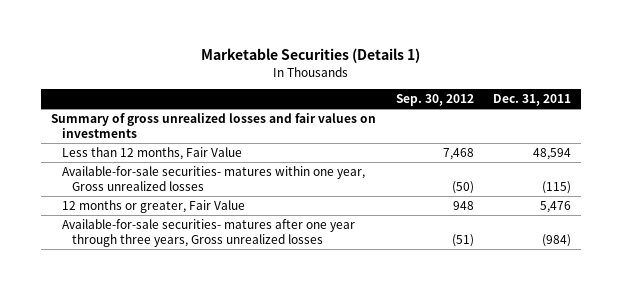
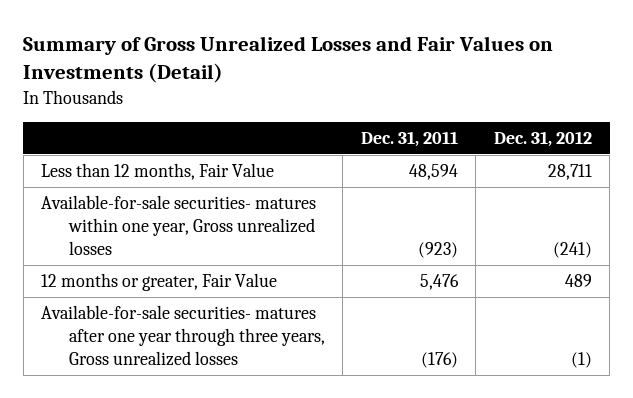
- Marketable Securities (Details 1)
+ Summary of Gross Unrealized Losses and Fair Values on Investments (Detail)
- | Sep. 30, 2012 | Dec. 31, 2011
+ | Dec. 31, 2011 | Dec. 31, 2012
- Summary of gross unrealized losses and fair values on investments
- Available-for-sale securities- matures within one year, Gross unrealized losses | (50) | (115)
+ Available-for-sale securities- matures within one year, Gross unrealized losses | (923) | (241)
- Available-for-sale securities- matures after one year through three years, Gross unrealized losses | (51) | (984)
+ Available-for-sale securities- matures after one year through three years, Gross unrealized losses | (176) | (1)

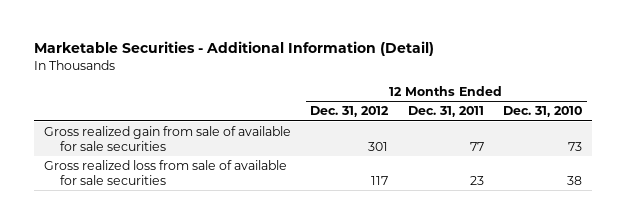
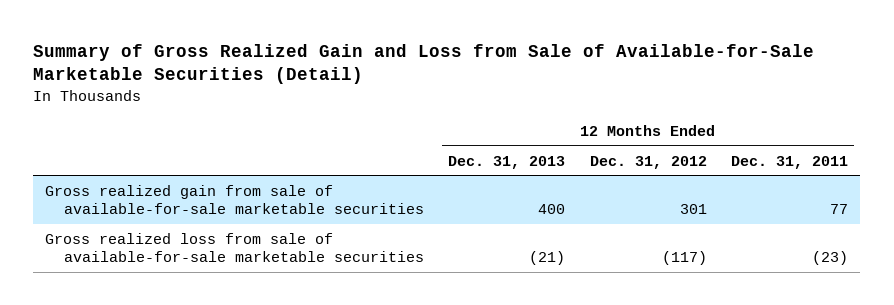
- Marketable Securities - Additional Information (Detail)
+ Summary of Gross Realized Gain and Loss from Sale of Available-for-Sale Marketable Securities (Detail)
- | 12 Months Ended Dec. 31, 2012 | 12 Months Ended Dec. 31, 2011 | 12 Months Ended Dec. 31, 2010
+ | 12 Months Ended Dec. 31, 2013 | 12 Months Ended Dec. 31, 2012 | 12 Months Ended Dec. 31, 2011
- Gross realized gain from sale of available for sale securities | 301 | 77 | 73
- Gross realized loss from sale of available for sale securities | 117 | 23 | 38
+ Gross realized gain from sale of available-for-sale marketable securities | 400 | 301 | 77
+ Gross realized loss from sale of available-for-sale marketable securities | (21) | (117) | (23)

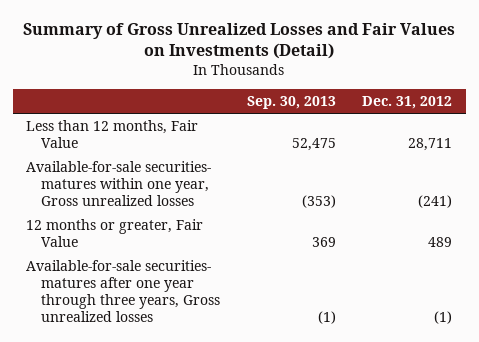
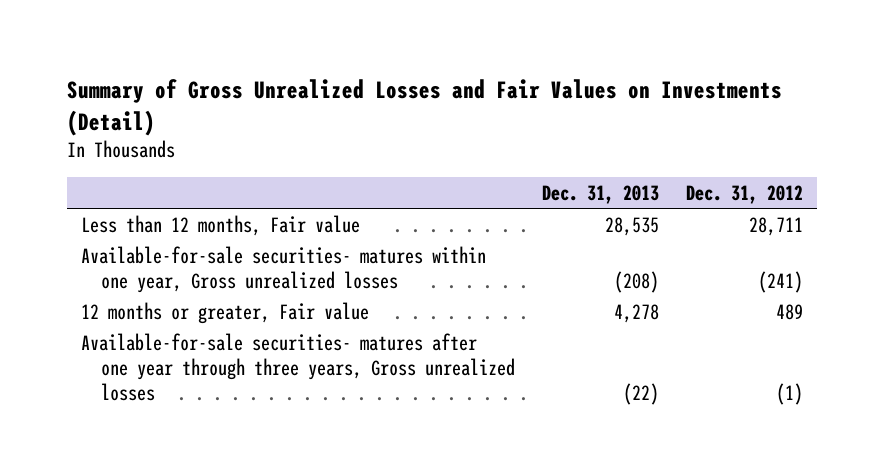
- | Sep. 30, 2013 | Dec. 31, 2012
+ | Dec. 31, 2013 | Dec. 31, 2012
- Less than 12 months, Fair Value | 52,475 | 28,711
+ Less than 12 months, Fair value | 28,535 | 28,711
- 12 months or greater, Fair Value | 369 | 489
+ 12 months or greater, Fair value | 4,278 | 489

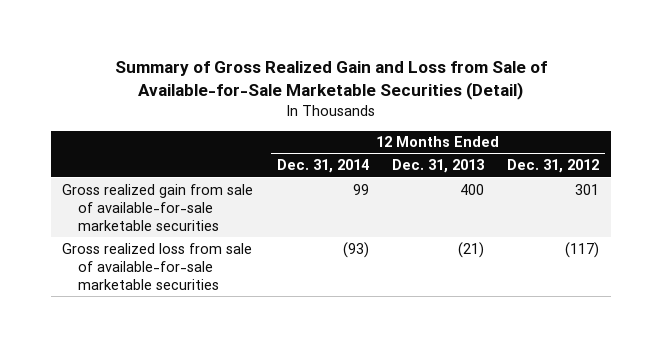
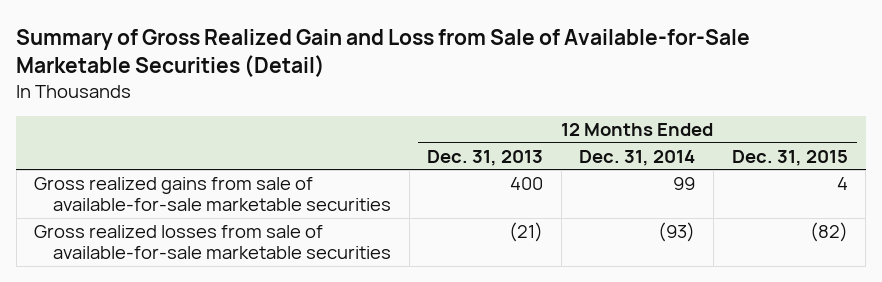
- | 12 Months Ended Dec. 31, 2014 | 12 Months Ended Dec. 31, 2013 | 12 Months Ended Dec. 31, 2012
+ | 12 Months Ended Dec. 31, 2013 | 12 Months Ended Dec. 31, 2014 | 12 Months Ended Dec. 31, 2015
- Gross realized gain from sale of available-for-sale marketable securities | 99 | 400 | 301
- Gross realized loss from sale of available-for-sale marketable securities | (93) | (21) | (117)
+ Gross realized gains from sale of available-for-sale marketable securities | 400 | 99 | 4
+ Gross realized losses from sale of available-for-sale marketable securities | (21) | (93) | (82)

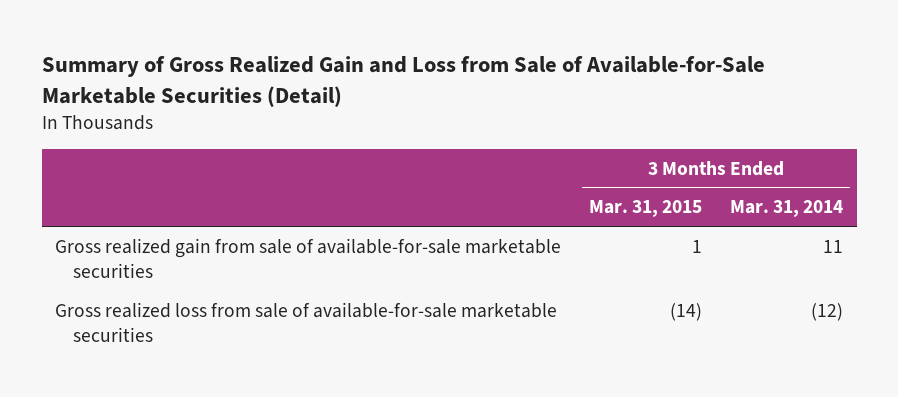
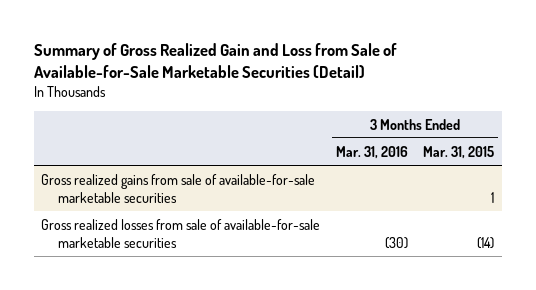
- | 3 Months Ended Mar. 31, 2015 | 3 Months Ended Mar. 31, 2014
+ | 3 Months Ended Mar. 31, 2016 | 3 Months Ended Mar. 31, 2015
- Gross realized gain from sale of available-for-sale marketable securities | 1 | 11
- Gross realized loss from sale of available-for-sale marketable securities | (14) | (12)
+ Gross realized gains from sale of available-for-sale marketable securities | | 1
+ Gross realized losses from sale of available-for-sale marketable securities | (30) | (14)

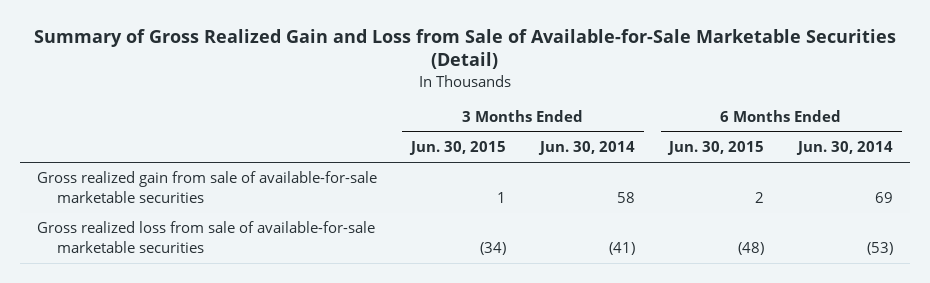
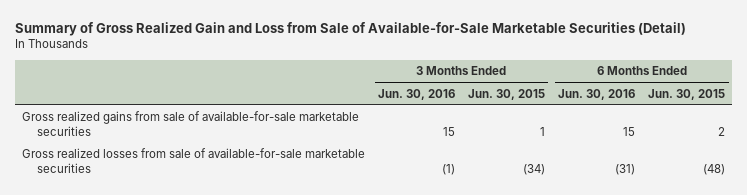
- | 3 Months Ended Jun. 30, 2015 | 3 Months Ended Jun. 30, 2014 | 6 Months Ended Jun. 30, 2015 | 6 Months Ended Jun. 30, 2014
+ | 3 Months Ended Jun. 30, 2016 | 3 Months Ended Jun. 30, 2015 | 6 Months Ended Jun. 30, 2016 | 6 Months Ended Jun. 30, 2015
- Gross realized gain from sale of available-for-sale marketable securities | 1 | 58 | 2 | 69
- Gross realized loss from sale of available-for-sale marketable securities | (34) | (41) | (48) | (53)
+ Gross realized gains from sale of available-for-sale marketable securities | 15 | 1 | 15 | 2
+ Gross realized losses from sale of available-for-sale marketable securities | (1) | (34) | (31) | (48)

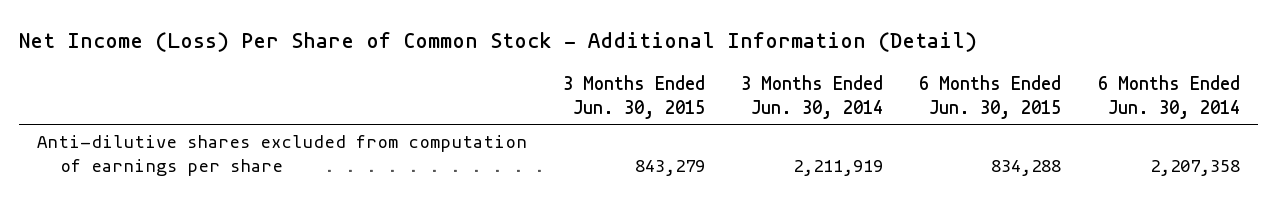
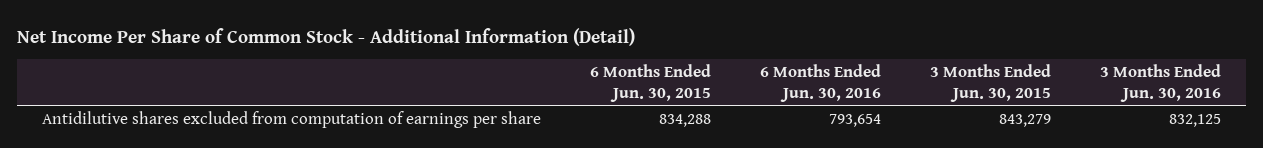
- Net Income (Loss) Per Share of Common Stock - Additional Information (Detail)
+ Net Income Per Share of Common Stock - Additional Information (Detail)
- | 3 Months Ended Jun. 30, 2015 | 3 Months Ended Jun. 30, 2014 | 6 Months Ended Jun. 30, 2015 | 6 Months Ended Jun. 30, 2014
+ | 6 Months Ended Jun. 30, 2015 | 6 Months Ended Jun. 30, 2016 | 3 Months Ended Jun. 30, 2015 | 3 Months Ended Jun. 30, 2016
- Anti-dilutive shares excluded from computation of earnings per share | 843,279 | 2,211,919 | 834,288 | 2,207,358
+ Antidilutive shares excluded from computation of earnings per share | 834,288 | 793,654 | 843,279 | 832,125

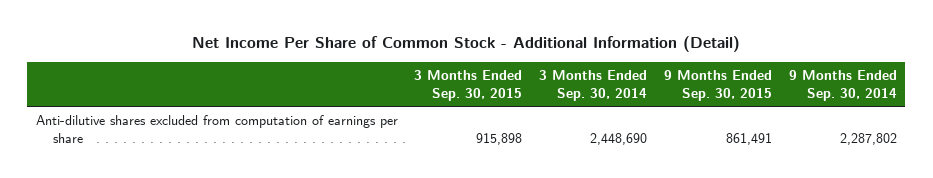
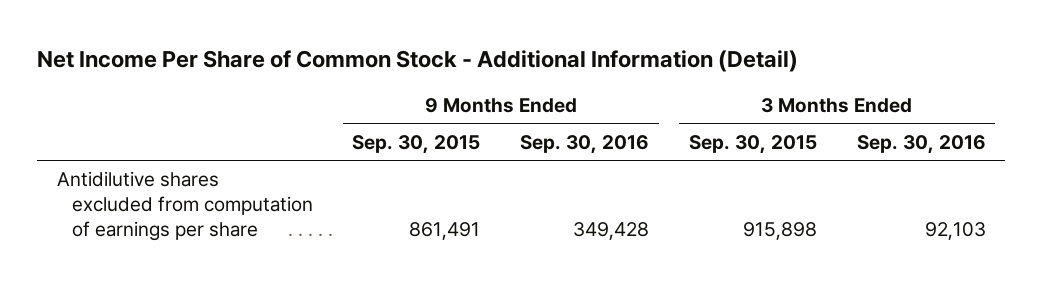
- | 3 Months Ended Sep. 30, 2015 | 3 Months Ended Sep. 30, 2014 | 9 Months Ended Sep. 30, 2015 | 9 Months Ended Sep. 30, 2014
+ | 9 Months Ended Sep. 30, 2015 | 9 Months Ended Sep. 30, 2016 | 3 Months Ended Sep. 30, 2015 | 3 Months Ended Sep. 30, 2016
- Anti-dilutive shares excluded from computation of earnings per share | 915,898 | 2,448,690 | 861,491 | 2,287,802
+ Antidilutive shares excluded from computation of earnings per share | 861,491 | 349,428 | 915,898 | 92,103

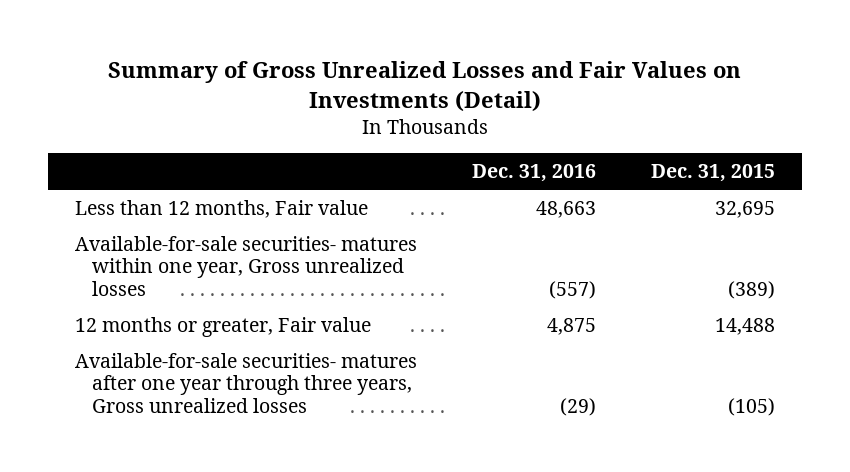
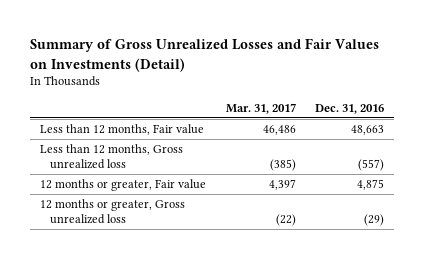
- | Dec. 31, 2016 | Dec. 31, 2015
+ | Mar. 31, 2017 | Dec. 31, 2016
- Available-for-sale securities- matures within one year, Gross unrealized losses | (557) | (389)
+ Less than 12 months, Gross unrealized loss | (385) | (557)
- Available-for-sale securities- matures after one year through three years, Gross unrealized losses | (29) | (105)
+ 12 months or greater, Gross unrealized loss | (22) | (29)

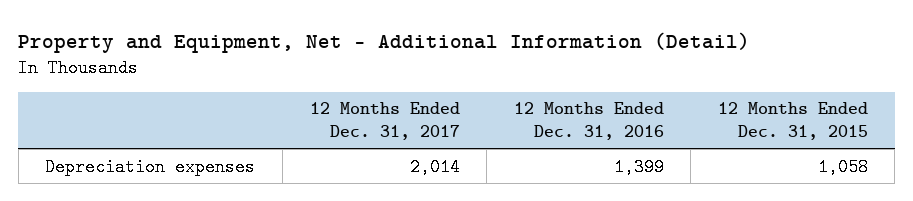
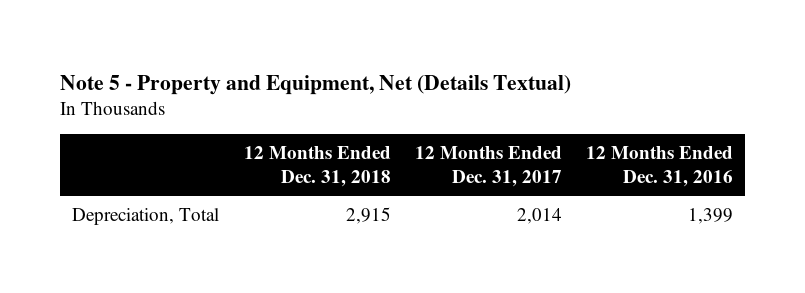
- Property and Equipment, Net - Additional Information (Detail)
+ Note 5 - Property and Equipment, Net (Details Textual)
- | 12 Months Ended Dec. 31, 2017 | 12 Months Ended Dec. 31, 2016 | 12 Months Ended Dec. 31, 2015
+ | 12 Months Ended Dec. 31, 2018 | 12 Months Ended Dec. 31, 2017 | 12 Months Ended Dec. 31, 2016
- Depreciation expenses | 2,014 | 1,399 | 1,058
+ Depreciation, Total | 2,915 | 2,014 | 1,399

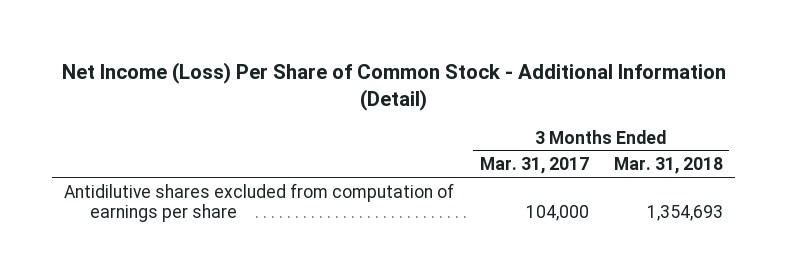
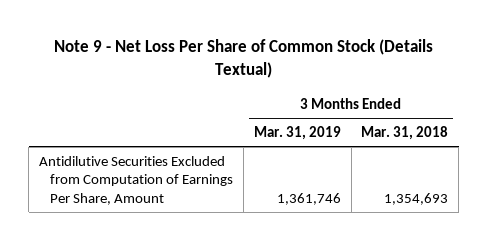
- Net Income (Loss) Per Share of Common Stock - Additional Information (Detail)
+ Note 9 - Net Loss Per Share of Common Stock (Details Textual)
- | 3 Months Ended Mar. 31, 2017 | 3 Months Ended Mar. 31, 2018
+ | 3 Months Ended Mar. 31, 2019 | 3 Months Ended Mar. 31, 2018
- Antidilutive shares excluded from computation of earnings per share | 104,000 | 1,354,693
+ Antidilutive Securities Excluded from Computation of Earnings Per Share, Amount | 1,361,746 | 1,354,693

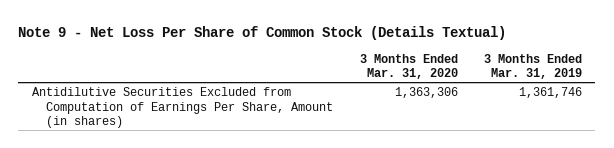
- | 3 Months Ended Mar. 31, 2019 | 3 Months Ended Mar. 31, 2018
+ | 3 Months Ended Mar. 31, 2020 | 3 Months Ended Mar. 31, 2019
- Antidilutive Securities Excluded from Computation of Earnings Per Share, Amount | 1,361,746 | 1,354,693
+ Antidilutive Securities Excluded from Computation of Earnings Per Share, Amount (in shares) | 1,363,306 | 1,361,746

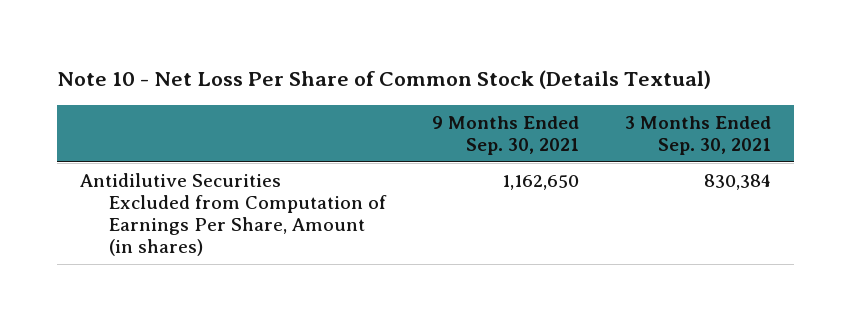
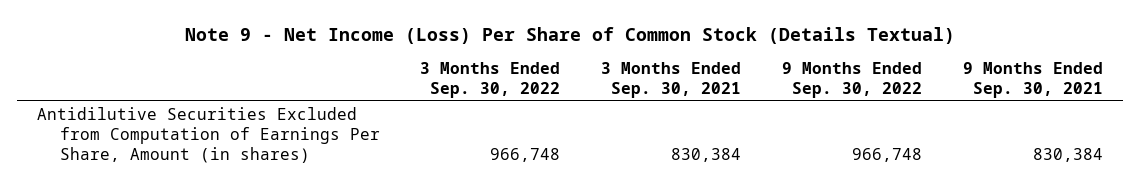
- Note 10 - Net Loss Per Share of Common Stock (Details Textual)
+ Note 9 - Net Income (Loss) Per Share of Common Stock (Details Textual)
- | 9 Months Ended Sep. 30, 2021 | 3 Months Ended Sep. 30, 2021
+ | 3 Months Ended Sep. 30, 2022 | 3 Months Ended Sep. 30, 2021 | 9 Months Ended Sep. 30, 2022 | 9 Months Ended Sep. 30, 2021
- Antidilutive Securities Excluded from Computation of Earnings Per Share, Amount (in shares) | 1,162,650 | 830,384
+ Antidilutive Securities Excluded from Computation of Earnings Per Share, Amount (in shares) | 966,748 | 830,384 | 966,748 | 830,384

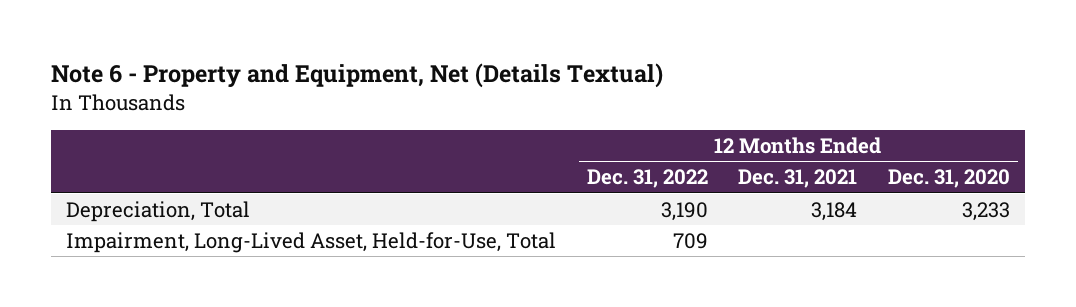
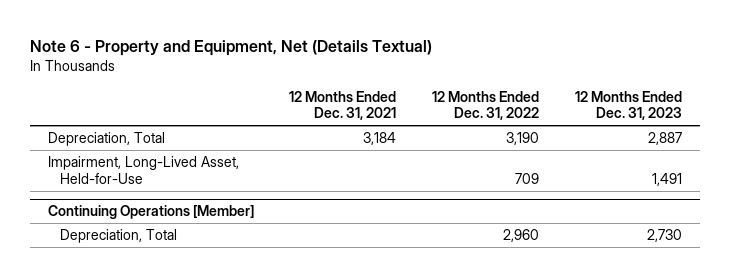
- | 12 Months Ended Dec. 31, 2022 | 12 Months Ended Dec. 31, 2021 | 12 Months Ended Dec. 31, 2020
+ | 12 Months Ended Dec. 31, 2021 | 12 Months Ended Dec. 31, 2022 | 12 Months Ended Dec. 31, 2023
- Impairment, Long-Lived Asset, Held-for-Use, Total | 709 | |
+ Impairment, Long-Lived Asset, Held-for-Use | | 709 | 1,491
+ Continuing Operations [Member]
+ Depreciation, Total | | 2,960 | 2,730

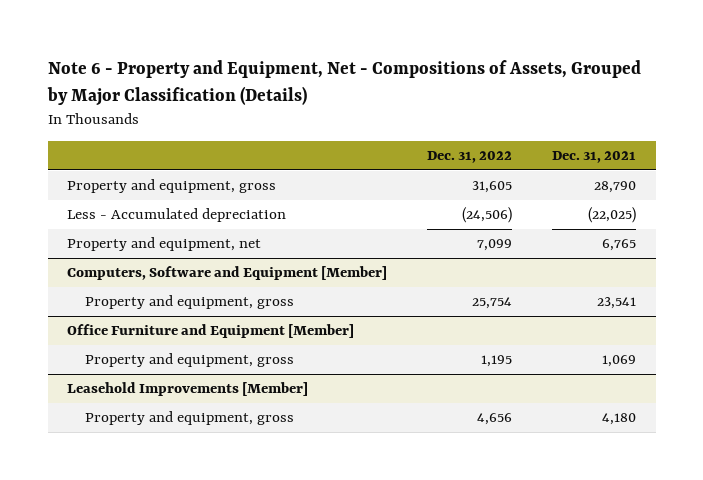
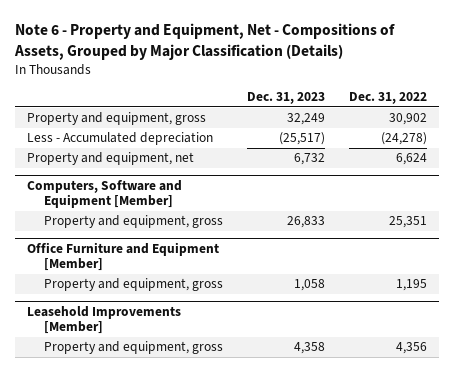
- | Dec. 31, 2022 | Dec. 31, 2021
+ | Dec. 31, 2023 | Dec. 31, 2022
- Property and equipment, gross | 31,605 | 28,790
- Less - Accumulated depreciation | (24,506) | (22,025)
- Property and equipment, net | 7,099 | 6,765
+ Property and equipment, gross | 32,249 | 30,902
+ Less - Accumulated depreciation | (25,517) | (24,278)
+ Property and equipment, net | 6,732 | 6,624
@ Computers, Software and Equipment [Member]
- Property and equipment, gross | 25,754 | 23,541
+ Property and equipment, gross | 26,833 | 25,351
@ Leasehold Improvements [Member]
- Property and equipment, gross | 4,656 | 4,180
+ Property and equipment, gross | 4,358 | 4,356

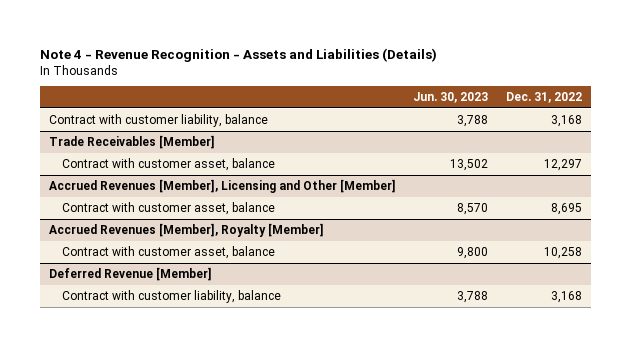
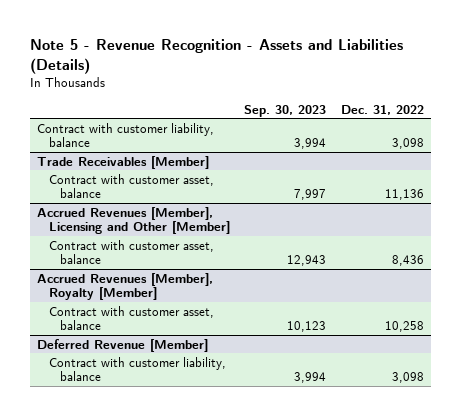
- Note 4 - Revenue Recognition - Assets and Liabilities (Details)
+ Note 5 - Revenue Recognition - Assets and Liabilities (Details)
- | Jun. 30, 2023 | Dec. 31, 2022
+ | Sep. 30, 2023 | Dec. 31, 2022
- Contract with customer liability, balance | 3,788 | 3,168
+ Contract with customer liability, balance | 3,994 | 3,098
@ Trade Receivables [Member]
- Contract with customer asset, balance | 13,502 | 12,297
+ Contract with customer asset, balance | 7,997 | 11,136
@ Accrued Revenues [Member], Licensing and Other [Member]
- Contract with customer asset, balance | 8,570 | 8,695
+ Contract with customer asset, balance | 12,943 | 8,436
@ Deferred Revenue [Member]
- Contract with customer liability, balance | 3,788 | 3,168
+ Contract with customer liability, balance | 3,994 | 3,098

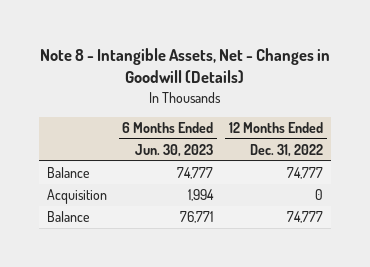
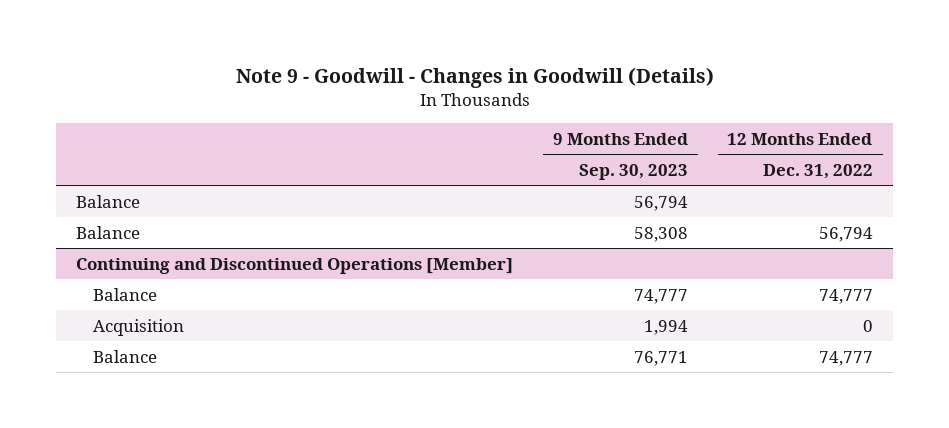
- Note 8 - Intangible Assets, Net - Changes in Goodwill (Details)
+ Note 9 - Goodwill - Changes in Goodwill (Details)
- | 6 Months Ended Jun. 30, 2023 | 12 Months Ended Dec. 31, 2022
+ | 9 Months Ended Sep. 30, 2023 | 12 Months Ended Dec. 31, 2022
+ Balance | 56,794 |
+ Balance | 58,308 | 56,794
+ Continuing and Discontinued Operations [Member]

